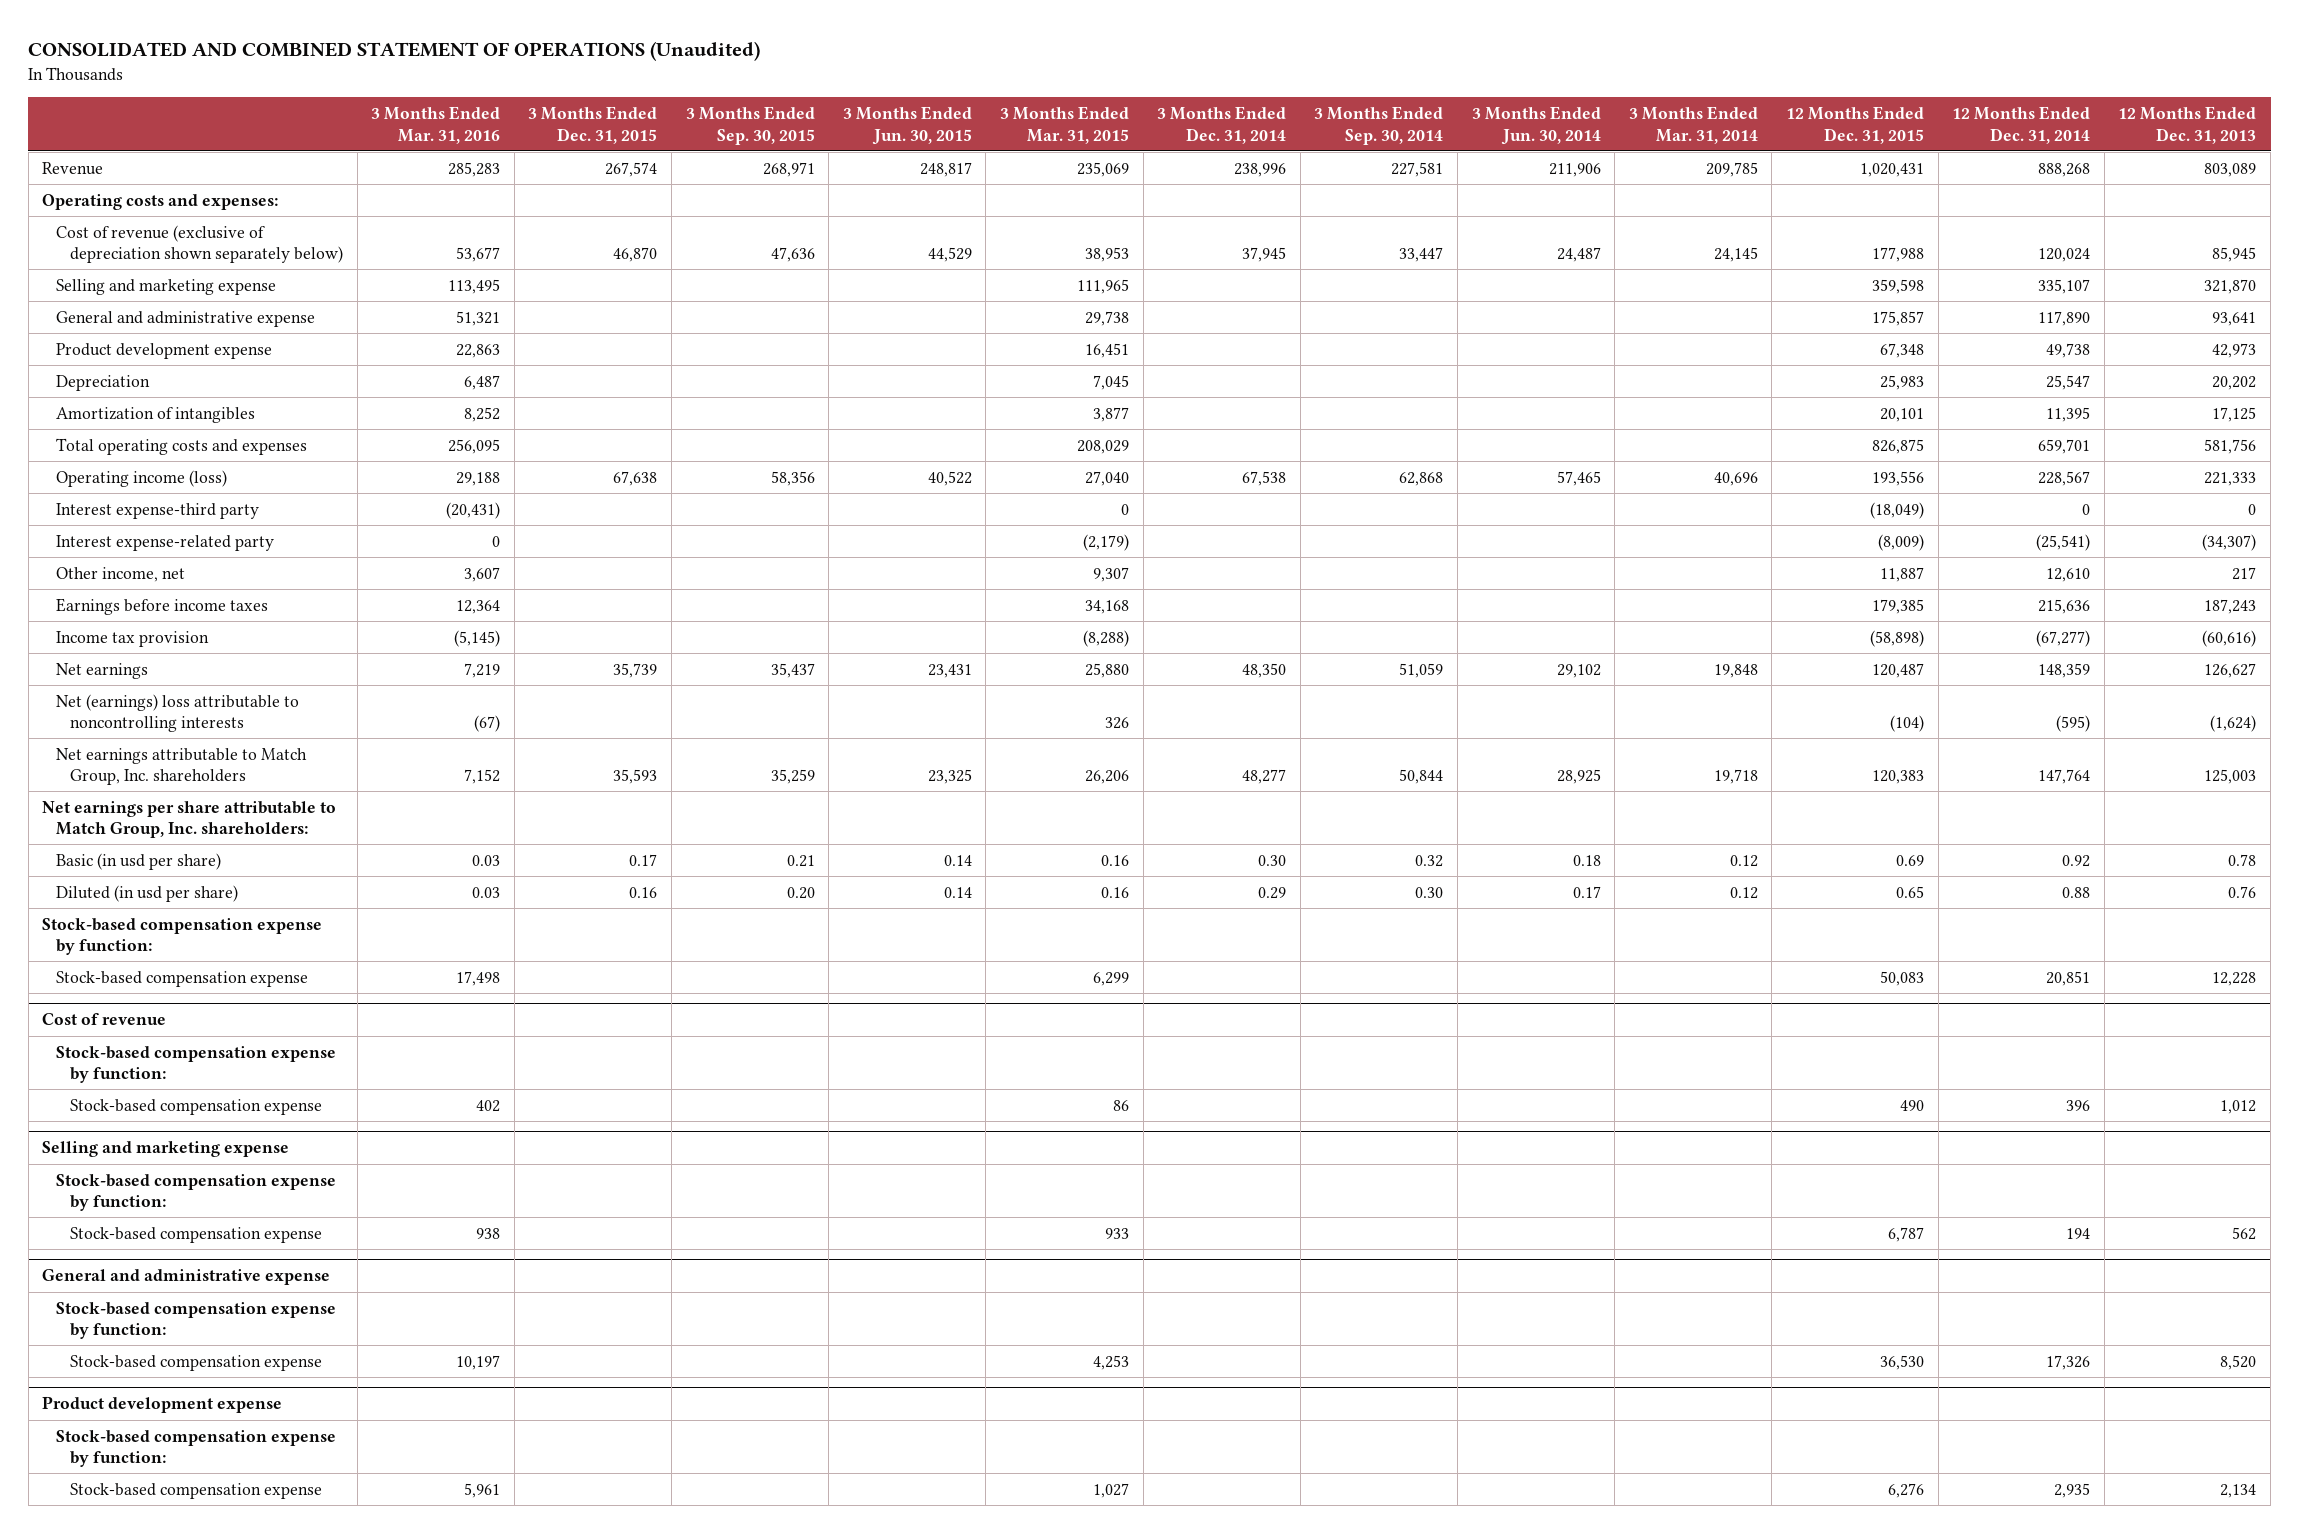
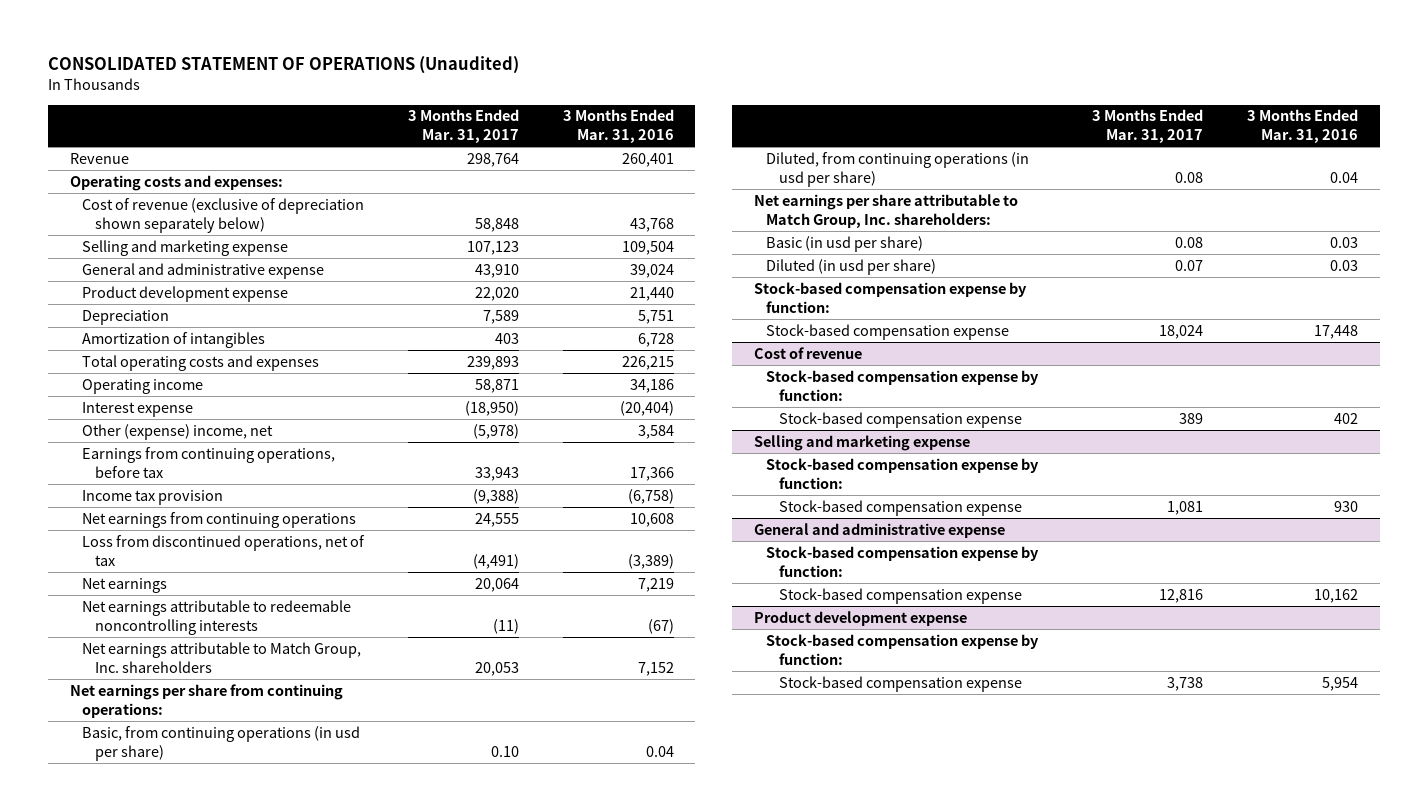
- CONSOLIDATED AND COMBINED STATEMENT OF OPERATIONS (Unaudited)
+ CONSOLIDATED STATEMENT OF OPERATIONS (Unaudited)
- | 3 Months Ended Mar. 31, 2016 | 3 Months Ended Dec. 31, 2015 | 3 Months Ended Sep. 30, 2015 | 3 Months Ended Jun. 30, 2015 | 3 Months Ended Mar. 31, 2015 | 3 Months Ended Dec. 31, 2014 | 3 Months Ended Sep. 30, 2014 | 3 Months Ended Jun. 30, 2014 | 3 Months Ended Mar. 31, 2014 | 12 Months Ended Dec. 31, 2015 | 12 Months Ended Dec. 31, 2014 | 12 Months Ended Dec. 31, 2013
+ | 3 Months Ended Mar. 31, 2017 | 3 Months Ended Mar. 31, 2016
- Revenue | 285,283 | 267,574 | 268,971 | 248,817 | 235,069 | 238,996 | 227,581 | 211,906 | 209,785 | 1,020,431 | 888,268 | 803,089
+ Revenue | 298,764 | 260,401
- Cost of revenue (exclusive of depreciation shown separately below) | 53,677 | 46,870 | 47,636 | 44,529 | 38,953 | 37,945 | 33,447 | 24,487 | 24,145 | 177,988 | 120,024 | 85,945
- Selling and marketing expense | 113,495 | | | | 111,965 | | | | | 359,598 | 335,107 | 321,870
- General and administrative expense | 51,321 | | | | 29,738 | | | | | 175,857 | 117,890 | 93,641
- Product development expense | 22,863 | | | | 16,451 | | | | | 67,348 | 49,738 | 42,973
- Depreciation | 6,487 | | | | 7,045 | | | | | 25,983 | 25,547 | 20,202
- Amortization of intangibles | 8,252 | | | | 3,877 | | | | | 20,101 | 11,395 | 17,125
- Total operating costs and expenses | 256,095 | | | | 208,029 | | | | | 826,875 | 659,701 | 581,756
- Operating income (loss) | 29,188 | 67,638 | 58,356 | 40,522 | 27,040 | 67,538 | 62,868 | 57,465 | 40,696 | 193,556 | 228,567 | 221,333
- Interest expense-third party | (20,431) | | | | 0 | | | | | (18,049) | 0 | 0
- Interest expense-related party | 0 | | | | (2,179) | | | | | (8,009) | (25,541) | (34,307)
- Other income, net | 3,607 | | | | 9,307 | | | | | 11,887 | 12,610 | 217
- Earnings before income taxes | 12,364 | | | | 34,168 | | | | | 179,385 | 215,636 | 187,243
- Income tax provision | (5,145) | | | | (8,288) | | | | | (58,898) | (67,277) | (60,616)
+ Cost of revenue (exclusive of depreciation shown separately below) | 58,848 | 43,768
+ Selling and marketing expense | 107,123 | 109,504
+ General and administrative expense | 43,910 | 39,024
+ Product development expense | 22,020 | 21,440
+ Depreciation | 7,589 | 5,751
+ Amortization of intangibles | 403 | 6,728
+ Total operating costs and expenses | 239,893 | 226,215
+ Operating income | 58,871 | 34,186
+ Interest expense | (18,950) | (20,404)
+ Other (expense) income, net | (5,978) | 3,584
+ Earnings from continuing operations, before tax | 33,943 | 17,366
+ Income tax provision | (9,388) | (6,758)
+ Net earnings from continuing operations | 24,555 | 10,608
+ Loss from discontinued operations, net of tax | (4,491) | (3,389)
- Net (earnings) loss attributable to noncontrolling interests | (67) | | | | 326 | | | | | (104) | (595) | (1,624)
+ Net earnings attributable to redeemable noncontrolling interests | (11) | (67)
+ Net earnings per share from continuing operations:
+ Basic, from continuing operations (in usd per share) | 0.10 | 0.04
+ Diluted, from continuing operations (in usd per share) | 0.08 | 0.04
- Stock-based compensation expense | 17,498 | | | | 6,299 | | | | | 50,083 | 20,851 | 12,228
+ Stock-based compensation expense | 18,024 | 17,448
@ Selling and marketing expense
- Stock-based compensation expense | 938 | | | | 933 | | | | | 6,787 | 194 | 562
+ Stock-based compensation expense | 1,081 | 930
@ General and administrative expense
- Stock-based compensation expense | 10,197 | | | | 4,253 | | | | | 36,530 | 17,326 | 8,520
+ Stock-based compensation expense | 12,816 | 10,162
@ Product development expense
- Stock-based compensation expense | 5,961 | | | | 1,027 | | | | | 6,276 | 2,935 | 2,134
+ Stock-based compensation expense | 3,738 | 5,954

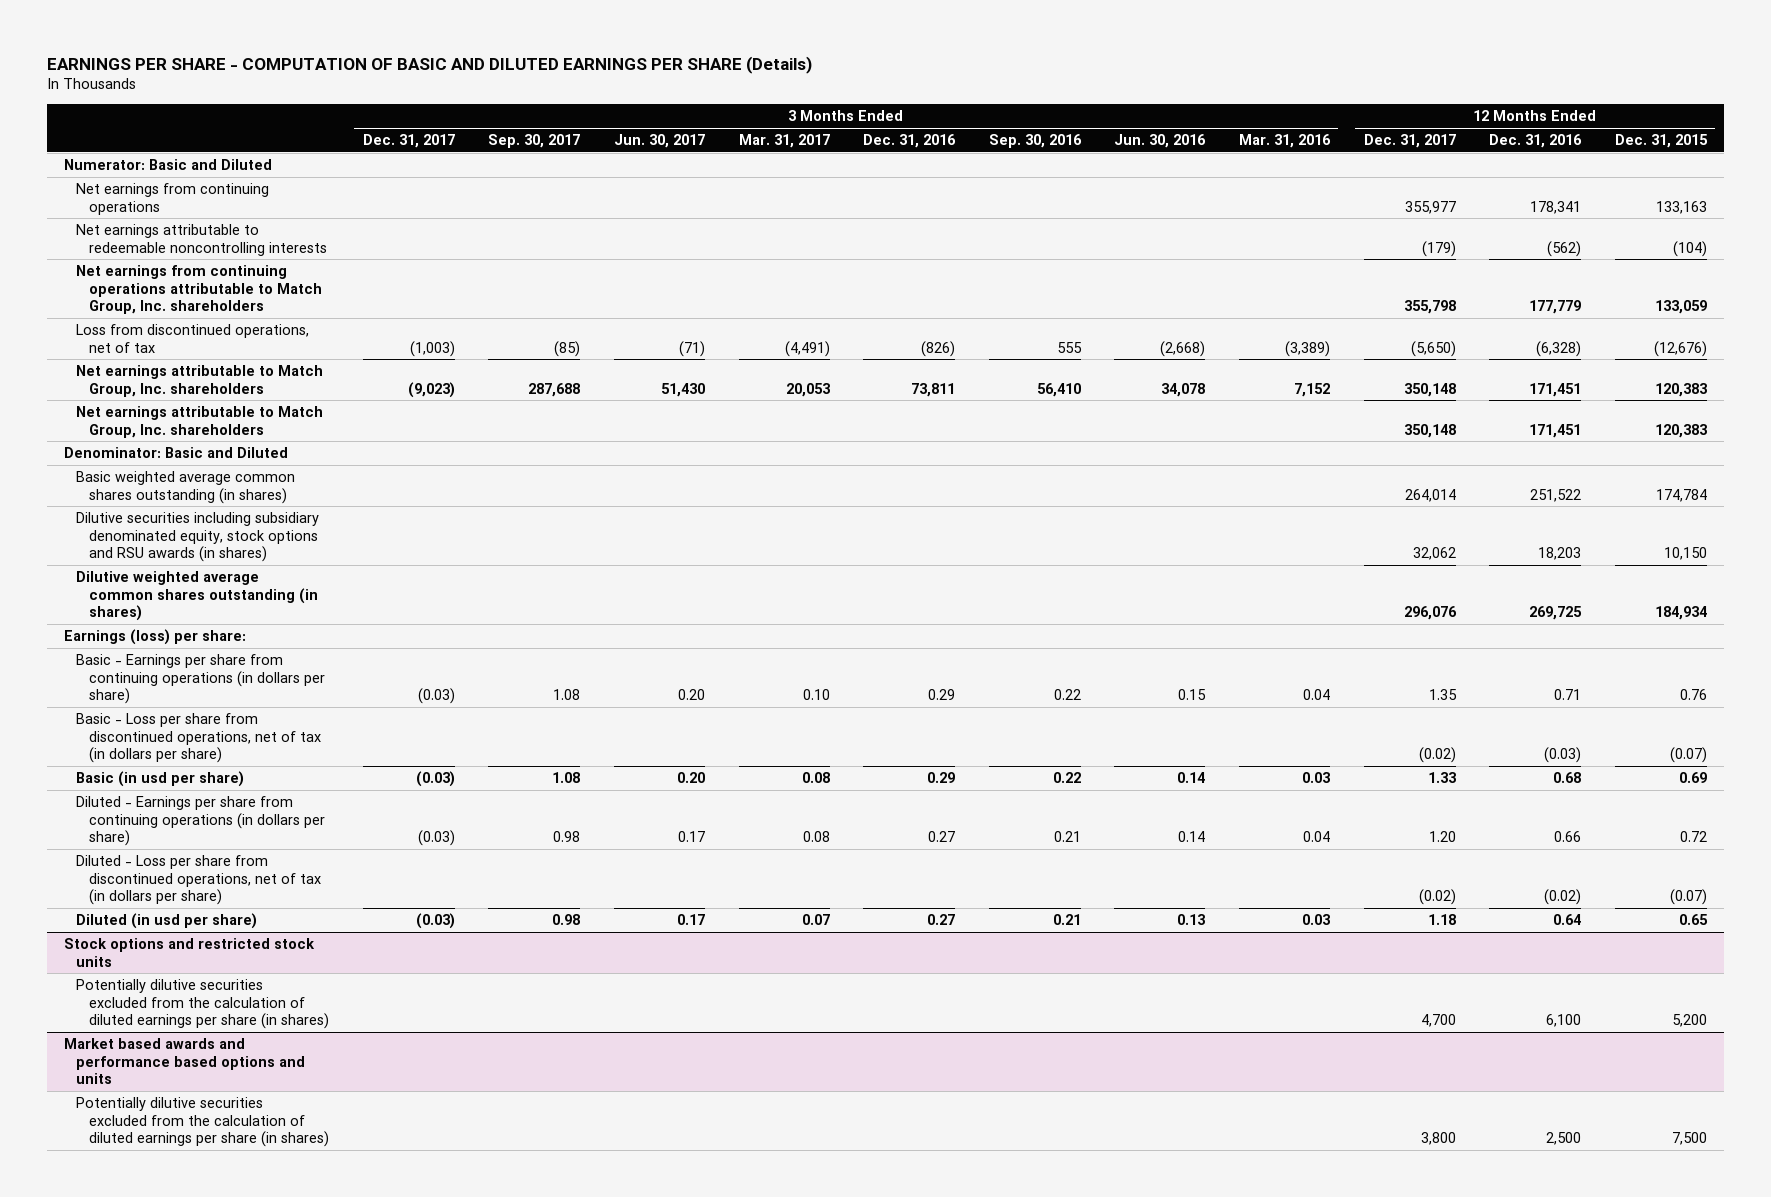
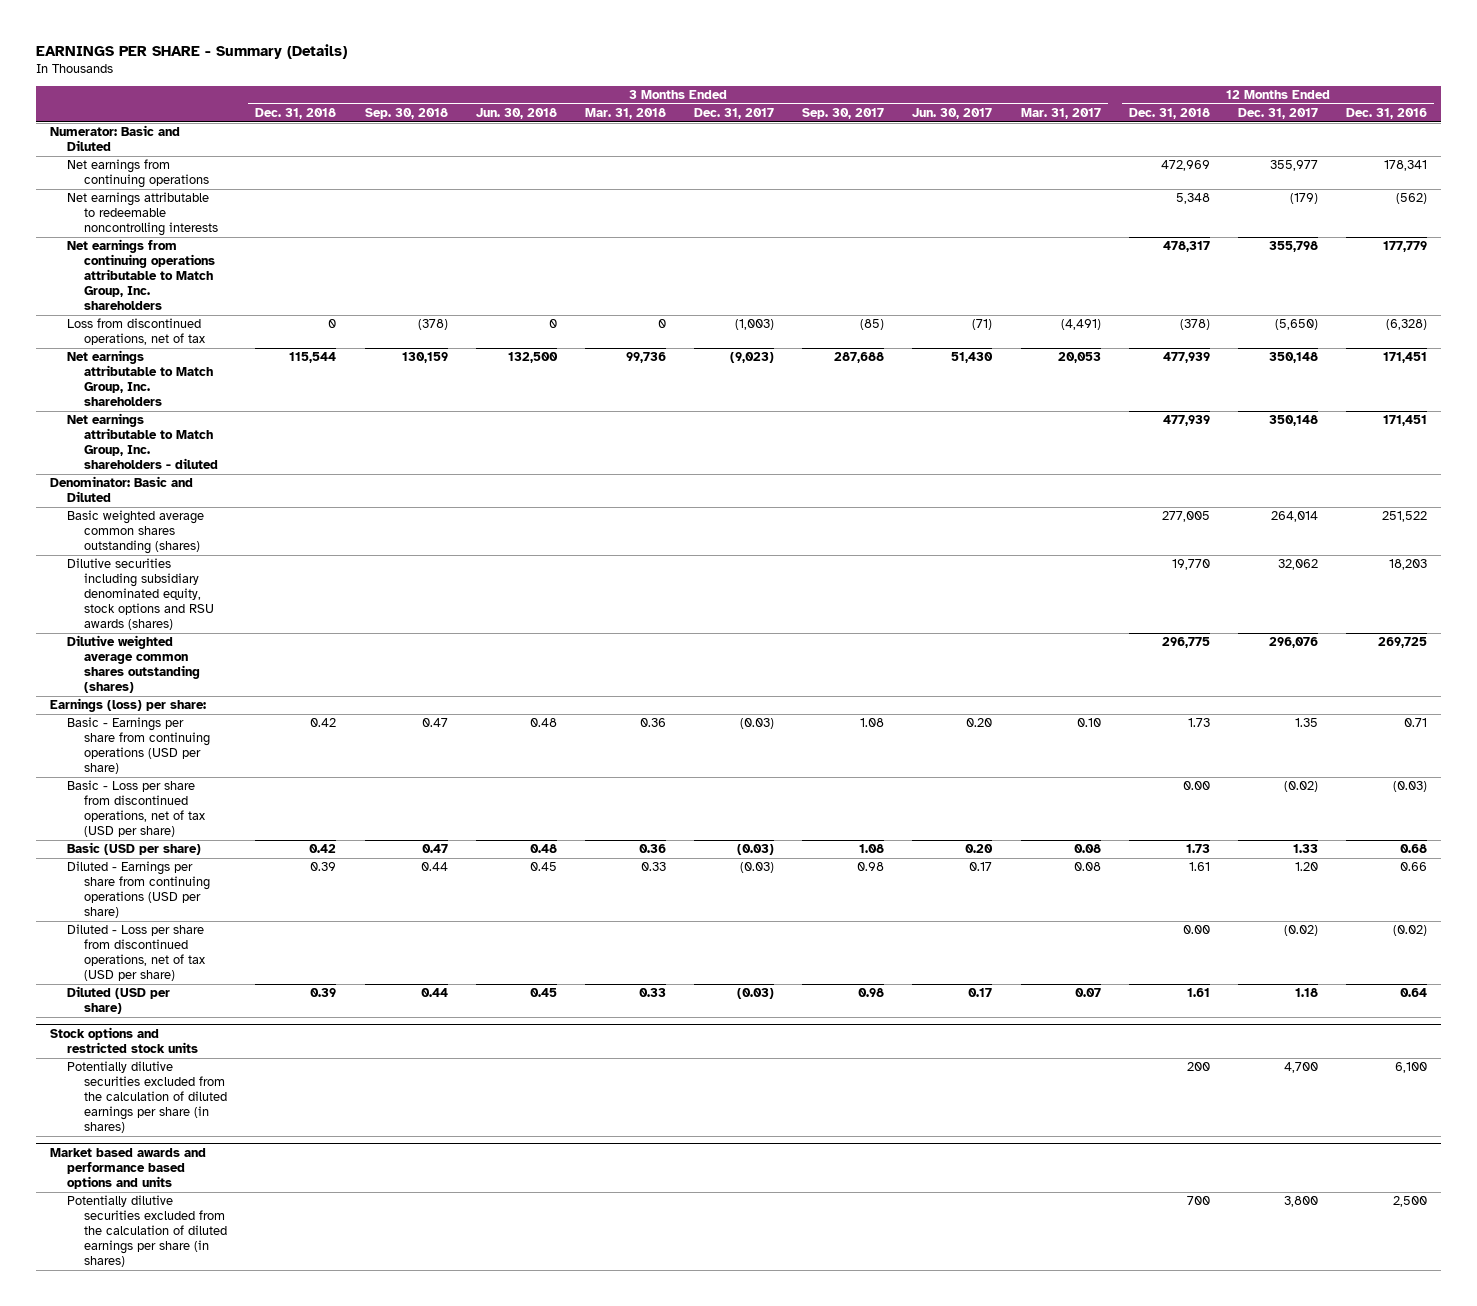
- EARNINGS PER SHARE - COMPUTATION OF BASIC AND DILUTED EARNINGS PER SHARE (Details)
+ EARNINGS PER SHARE - Summary (Details)
- | 3 Months Ended Dec. 31, 2017 | 3 Months Ended Sep. 30, 2017 | 3 Months Ended Jun. 30, 2017 | 3 Months Ended Mar. 31, 2017 | 3 Months Ended Dec. 31, 2016 | 3 Months Ended Sep. 30, 2016 | 3 Months Ended Jun. 30, 2016 | 3 Months Ended Mar. 31, 2016 | 12 Months Ended Dec. 31, 2017 | 12 Months Ended Dec. 31, 2016 | 12 Months Ended Dec. 31, 2015
+ | 3 Months Ended Dec. 31, 2018 | 3 Months Ended Sep. 30, 2018 | 3 Months Ended Jun. 30, 2018 | 3 Months Ended Mar. 31, 2018 | 3 Months Ended Dec. 31, 2017 | 3 Months Ended Sep. 30, 2017 | 3 Months Ended Jun. 30, 2017 | 3 Months Ended Mar. 31, 2017 | 12 Months Ended Dec. 31, 2018 | 12 Months Ended Dec. 31, 2017 | 12 Months Ended Dec. 31, 2016
- Net earnings attributable to Match Group, Inc. shareholders | | | | | | | | | 350,148 | 171,451 | 120,383
+ Net earnings attributable to Match Group, Inc. shareholders - diluted | | | | | | | | | 477,939 | 350,148 | 171,451
- Basic weighted average common shares outstanding (in shares) | | | | | | | | | 264,014 | 251,522 | 174,784
- Dilutive securities including subsidiary denominated equity, stock options and RSU awards (in shares) | | | | | | | | | 32,062 | 18,203 | 10,150
- Dilutive weighted average common shares outstanding (in shares) | | | | | | | | | 296,076 | 269,725 | 184,934
+ Basic weighted average common shares outstanding (shares) | | | | | | | | | 277,005 | 264,014 | 251,522
+ Dilutive securities including subsidiary denominated equity, stock options and RSU awards (shares) | | | | | | | | | 19,770 | 32,062 | 18,203
+ Dilutive weighted average common shares outstanding (shares) | | | | | | | | | 296,775 | 296,076 | 269,725
- Basic - Earnings per share from continuing operations (in dollars per share) | (0.03) | 1.08 | 0.20 | 0.10 | 0.29 | 0.22 | 0.15 | 0.04 | 1.35 | 0.71 | 0.76
- Basic - Loss per share from discontinued operations, net of tax (in dollars per share) | | | | | | | | | (0.02) | (0.03) | (0.07)
- Basic (in usd per share) | (0.03) | 1.08 | 0.20 | 0.08 | 0.29 | 0.22 | 0.14 | 0.03 | 1.33 | 0.68 | 0.69
- Diluted - Earnings per share from continuing operations (in dollars per share) | (0.03) | 0.98 | 0.17 | 0.08 | 0.27 | 0.21 | 0.14 | 0.04 | 1.20 | 0.66 | 0.72
- Diluted - Loss per share from discontinued operations, net of tax (in dollars per share) | | | | | | | | | (0.02) | (0.02) | (0.07)
- Diluted (in usd per share) | (0.03) | 0.98 | 0.17 | 0.07 | 0.27 | 0.21 | 0.13 | 0.03 | 1.18 | 0.64 | 0.65
+ Basic - Earnings per share from continuing operations (USD per share) | 0.42 | 0.47 | 0.48 | 0.36 | (0.03) | 1.08 | 0.20 | 0.10 | 1.73 | 1.35 | 0.71
+ Basic - Loss per share from discontinued operations, net of tax (USD per share) | | | | | | | | | 0.00 | (0.02) | (0.03)
+ Basic (USD per share) | 0.42 | 0.47 | 0.48 | 0.36 | (0.03) | 1.08 | 0.20 | 0.08 | 1.73 | 1.33 | 0.68
+ Diluted - Earnings per share from continuing operations (USD per share) | 0.39 | 0.44 | 0.45 | 0.33 | (0.03) | 0.98 | 0.17 | 0.08 | 1.61 | 1.20 | 0.66
+ Diluted - Loss per share from discontinued operations, net of tax (USD per share) | | | | | | | | | 0.00 | (0.02) | (0.02)
+ Diluted (USD per share) | 0.39 | 0.44 | 0.45 | 0.33 | (0.03) | 0.98 | 0.17 | 0.07 | 1.61 | 1.18 | 0.64

